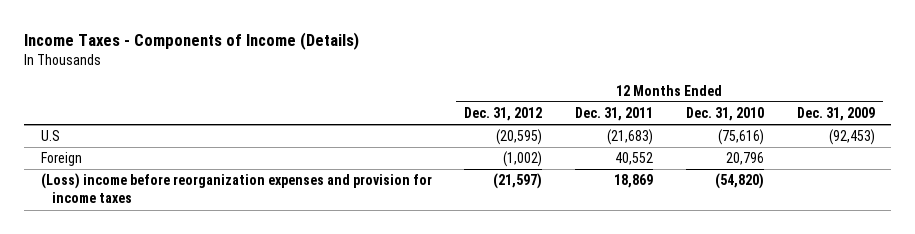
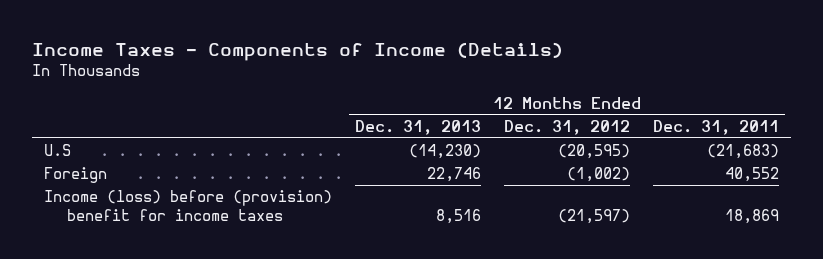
- | 12 Months Ended Dec. 31, 2012 | 12 Months Ended Dec. 31, 2011 | 12 Months Ended Dec. 31, 2010 | 12 Months Ended Dec. 31, 2009
+ | 12 Months Ended Dec. 31, 2013 | 12 Months Ended Dec. 31, 2012 | 12 Months Ended Dec. 31, 2011
- (Loss) income before reorganization expenses and provision for income taxes | (21,597) | 18,869 | (54,820) |
+ Income (loss) before (provision) benefit for income taxes | 8,516 | (21,597) | 18,869

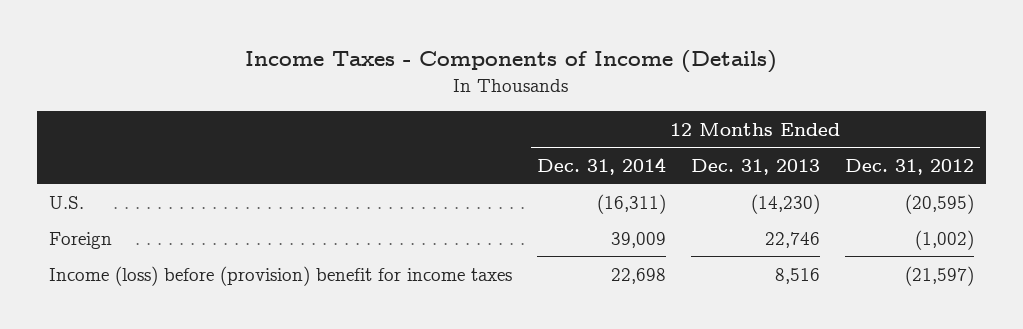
- | 12 Months Ended Dec. 31, 2013 | 12 Months Ended Dec. 31, 2012 | 12 Months Ended Dec. 31, 2011
+ | 12 Months Ended Dec. 31, 2014 | 12 Months Ended Dec. 31, 2013 | 12 Months Ended Dec. 31, 2012
- U.S | (14,230) | (20,595) | (21,683)
+ U.S. | (16,311) | (14,230) | (20,595)

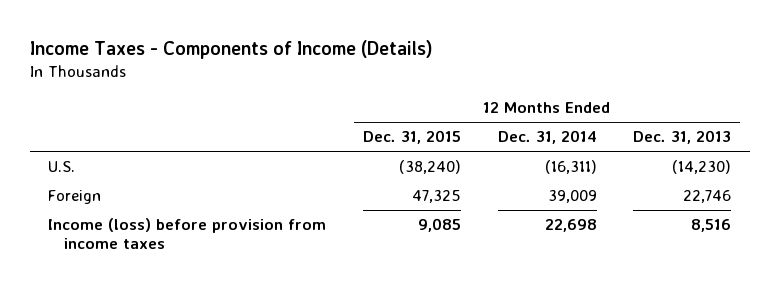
- | 12 Months Ended Dec. 31, 2014 | 12 Months Ended Dec. 31, 2013 | 12 Months Ended Dec. 31, 2012
+ | 12 Months Ended Dec. 31, 2015 | 12 Months Ended Dec. 31, 2014 | 12 Months Ended Dec. 31, 2013
- Income (loss) before (provision) benefit for income taxes | 22,698 | 8,516 | (21,597)
+ Income (loss) before provision from income taxes | 9,085 | 22,698 | 8,516

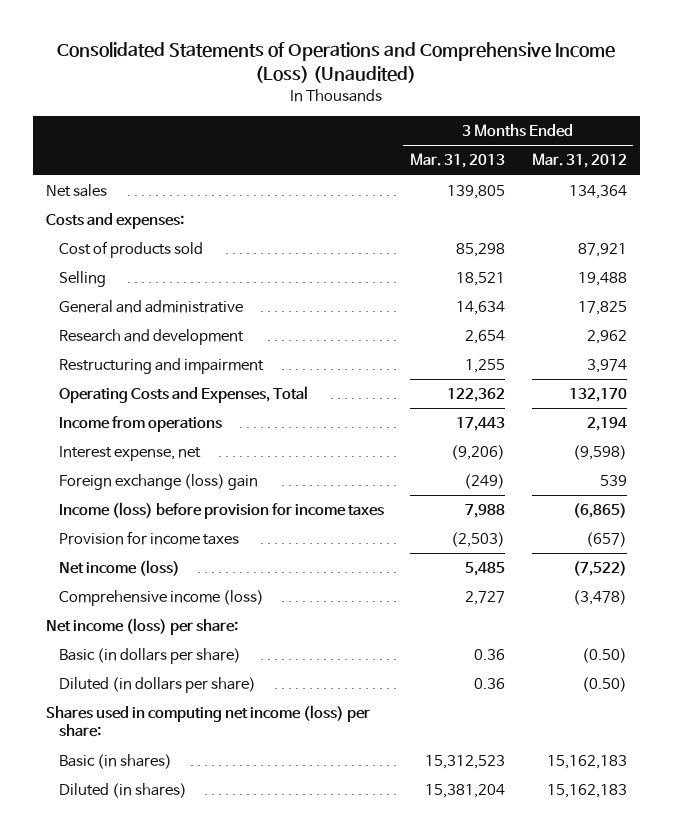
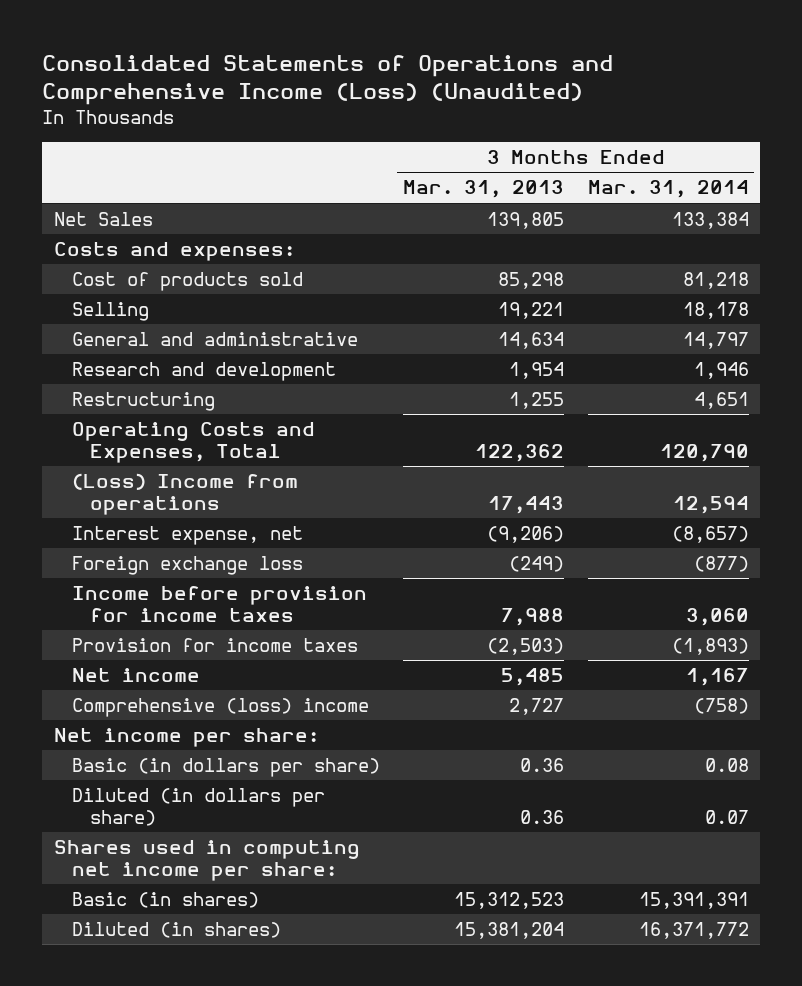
- | 3 Months Ended Mar. 31, 2013 | 3 Months Ended Mar. 31, 2012
+ | 3 Months Ended Mar. 31, 2013 | 3 Months Ended Mar. 31, 2014
- Net sales | 139,805 | 134,364
+ Net Sales | 139,805 | 133,384
- Selling | 18,521 | 19,488
+ Selling | 19,221 | 18,178
- Research and development | 2,654 | 2,962
- Restructuring and impairment | 1,255 | 3,974
+ Research and development | 1,954 | 1,946
+ Restructuring | 1,255 | 4,651
- Income from operations | 17,443 | 2,194
+ (Loss) Income from operations | 17,443 | 12,594
- Foreign exchange (loss) gain | (249) | 539
- Income (loss) before provision for income taxes | 7,988 | (6,865)
+ Foreign exchange loss | (249) | (877)
+ Income before provision for income taxes | 7,988 | 3,060
- Net income (loss) | 5,485 | (7,522)
- Comprehensive income (loss) | 2,727 | (3,478)
- Net income (loss) per share:
+ Net income | 5,485 | 1,167
+ Comprehensive (loss) income | 2,727 | (758)
+ Net income per share:
- Shares used in computing net income (loss) per share:
+ Shares used in computing net income per share:

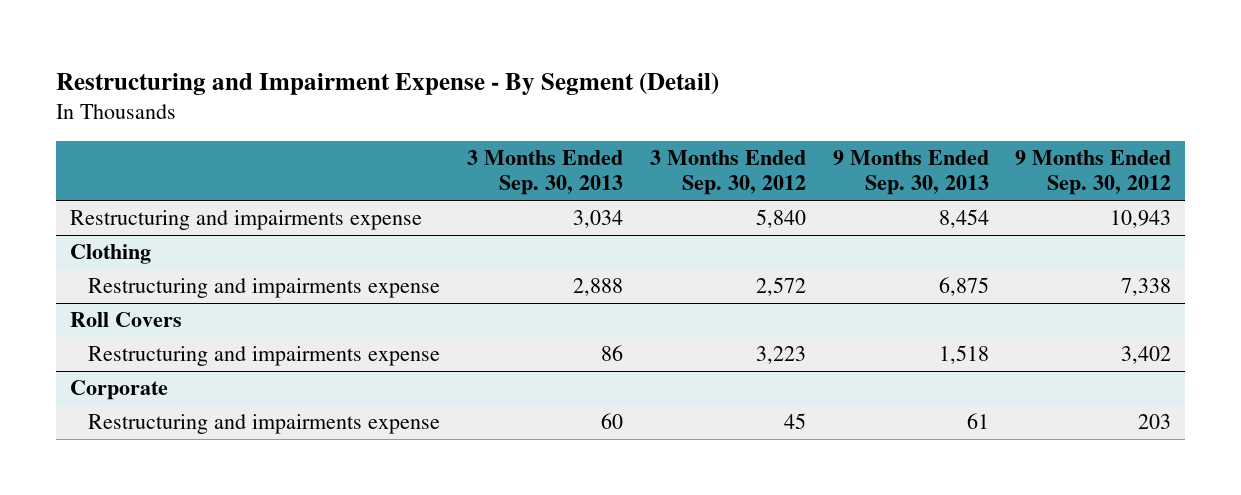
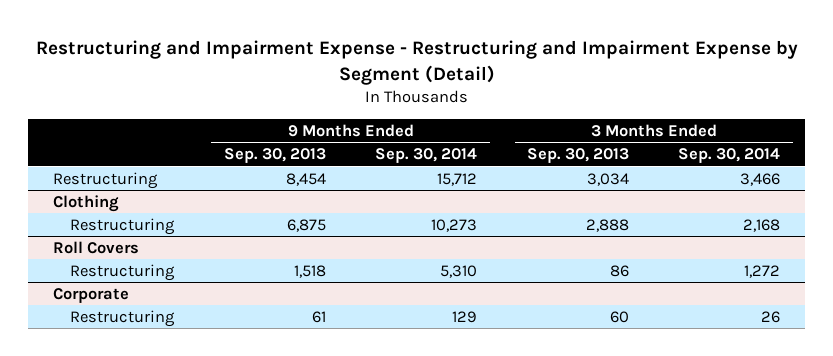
- Restructuring and Impairment Expense - By Segment (Detail)
+ Restructuring and Impairment Expense - Restructuring and Impairment Expense by Segment (Detail)
- | 3 Months Ended Sep. 30, 2013 | 3 Months Ended Sep. 30, 2012 | 9 Months Ended Sep. 30, 2013 | 9 Months Ended Sep. 30, 2012
+ | 9 Months Ended Sep. 30, 2013 | 9 Months Ended Sep. 30, 2014 | 3 Months Ended Sep. 30, 2013 | 3 Months Ended Sep. 30, 2014
- Restructuring and impairments expense | 3,034 | 5,840 | 8,454 | 10,943
+ Restructuring | 8,454 | 15,712 | 3,034 | 3,466
@ Clothing
- Restructuring and impairments expense | 2,888 | 2,572 | 6,875 | 7,338
+ Restructuring | 6,875 | 10,273 | 2,888 | 2,168
@ Roll Covers
- Restructuring and impairments expense | 86 | 3,223 | 1,518 | 3,402
+ Restructuring | 1,518 | 5,310 | 86 | 1,272
@ Corporate
- Restructuring and impairments expense | 60 | 45 | 61 | 203
+ Restructuring | 61 | 129 | 60 | 26

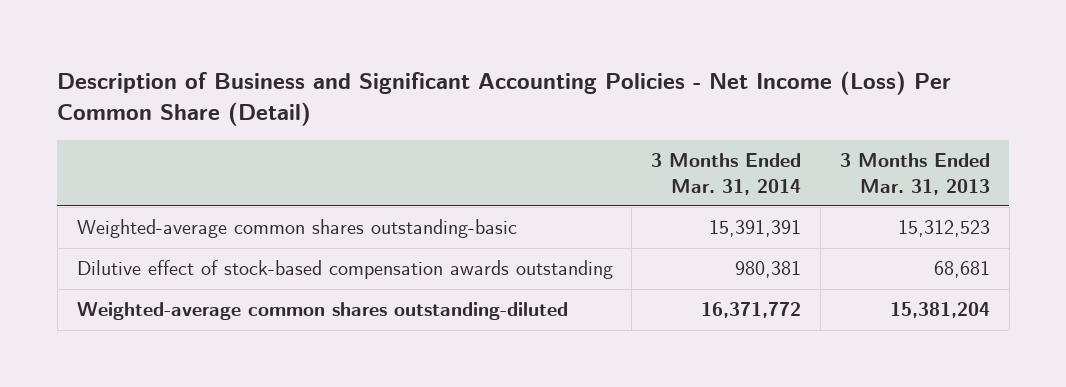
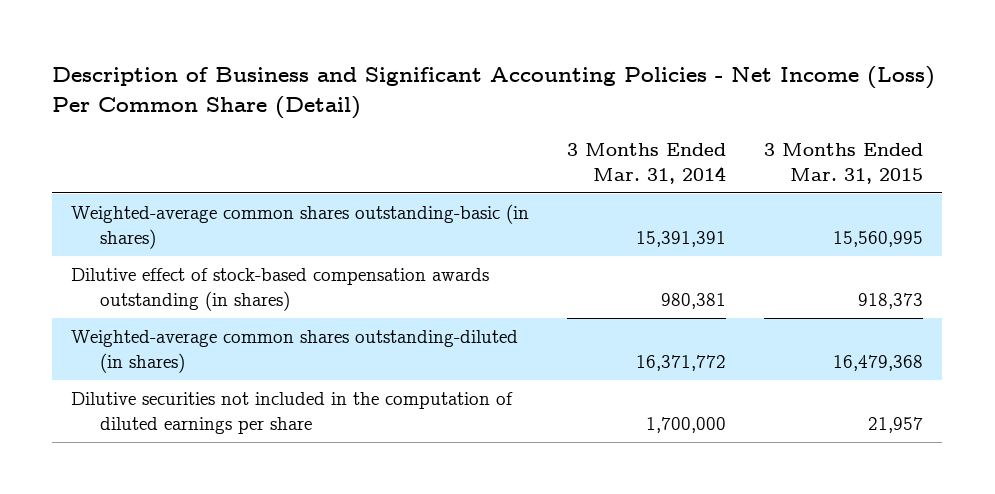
- | 3 Months Ended Mar. 31, 2014 | 3 Months Ended Mar. 31, 2013
+ | 3 Months Ended Mar. 31, 2014 | 3 Months Ended Mar. 31, 2015
- Weighted-average common shares outstanding-basic | 15,391,391 | 15,312,523
- Dilutive effect of stock-based compensation awards outstanding | 980,381 | 68,681
- Weighted-average common shares outstanding-diluted | 16,371,772 | 15,381,204
+ Weighted-average common shares outstanding-basic (in shares) | 15,391,391 | 15,560,995
+ Dilutive effect of stock-based compensation awards outstanding (in shares) | 980,381 | 918,373
+ Weighted-average common shares outstanding-diluted (in shares) | 16,371,772 | 16,479,368
+ Dilutive securities not included in the computation of diluted earnings per share | 1,700,000 | 21,957

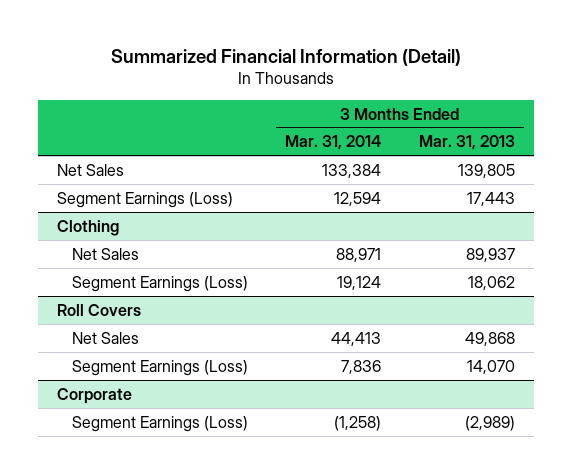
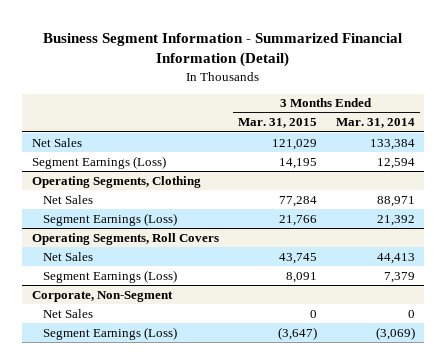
- Summarized Financial Information (Detail)
+ Business Segment Information - Summarized Financial Information (Detail)
- | 3 Months Ended Mar. 31, 2014 | 3 Months Ended Mar. 31, 2013
+ | 3 Months Ended Mar. 31, 2015 | 3 Months Ended Mar. 31, 2014
- Clothing
+ Operating Segments, Clothing
- Segment Earnings (Loss) | 19,124 | 18,062
- Roll Covers
+ Segment Earnings (Loss) | 21,766 | 21,392
+ Operating Segments, Roll Covers
- Segment Earnings (Loss) | 7,836 | 14,070
- Corporate
- Segment Earnings (Loss) | (1,258) | (2,989)
+ Segment Earnings (Loss) | 8,091 | 7,379
+ Corporate, Non-Segment
+ Net Sales | 0 | 0
+ Segment Earnings (Loss) | (3,647) | (3,069)

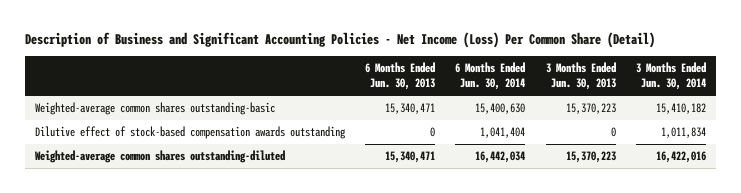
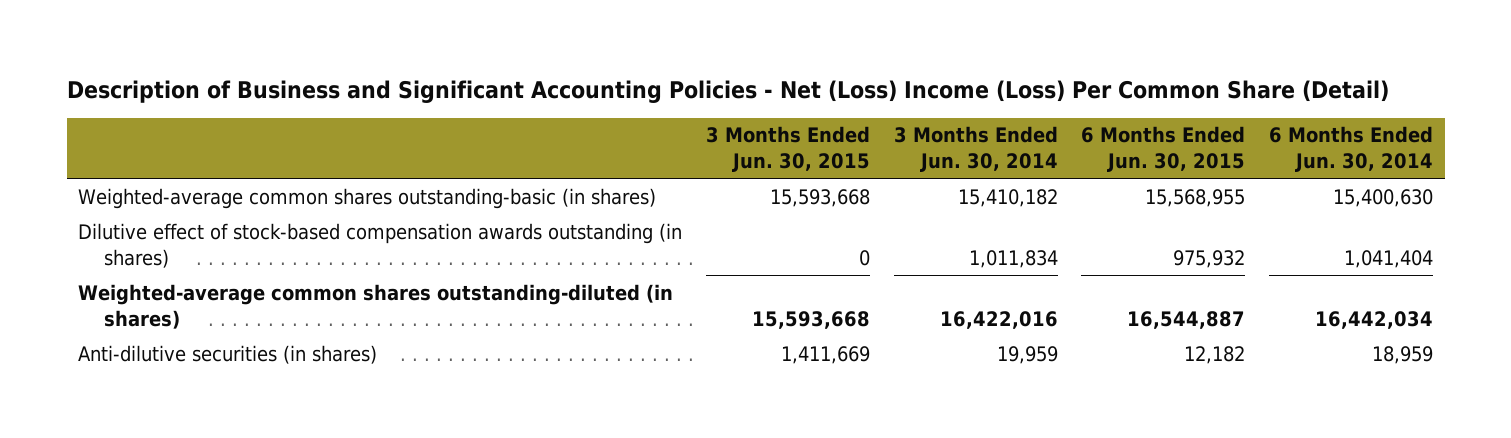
- Description of Business and Significant Accounting Policies - Net Income (Loss) Per Common Share (Detail)
+ Description of Business and Significant Accounting Policies - Net (Loss) Income (Loss) Per Common Share (Detail)
- | 6 Months Ended Jun. 30, 2013 | 6 Months Ended Jun. 30, 2014 | 3 Months Ended Jun. 30, 2013 | 3 Months Ended Jun. 30, 2014
+ | 3 Months Ended Jun. 30, 2015 | 3 Months Ended Jun. 30, 2014 | 6 Months Ended Jun. 30, 2015 | 6 Months Ended Jun. 30, 2014
- Weighted-average common shares outstanding-basic | 15,340,471 | 15,400,630 | 15,370,223 | 15,410,182
- Dilutive effect of stock-based compensation awards outstanding | 0 | 1,041,404 | 0 | 1,011,834
- Weighted-average common shares outstanding-diluted | 15,340,471 | 16,442,034 | 15,370,223 | 16,422,016
+ Weighted-average common shares outstanding-basic (in shares) | 15,593,668 | 15,410,182 | 15,568,955 | 15,400,630
+ Dilutive effect of stock-based compensation awards outstanding (in shares) | 0 | 1,011,834 | 975,932 | 1,041,404
+ Weighted-average common shares outstanding-diluted (in shares) | 15,593,668 | 16,422,016 | 16,544,887 | 16,442,034
+ Anti-dilutive securities (in shares) | 1,411,669 | 19,959 | 12,182 | 18,959

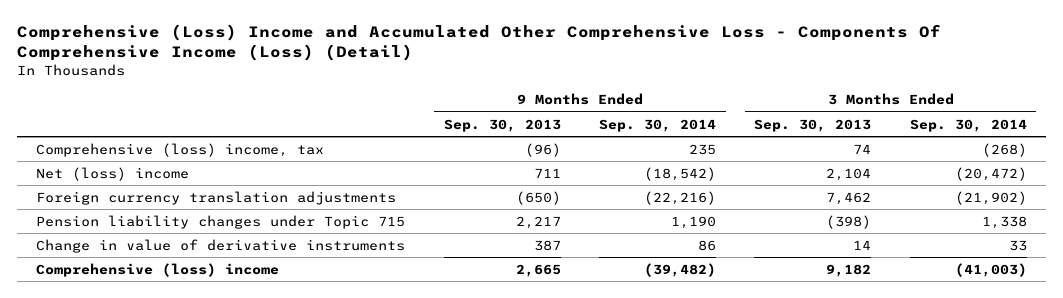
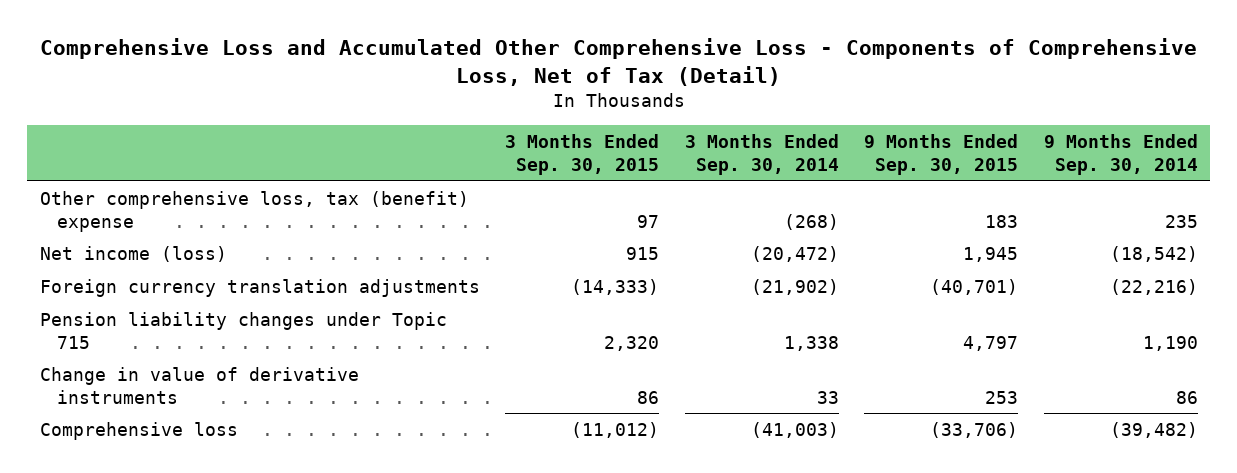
- Comprehensive (Loss) Income and Accumulated Other Comprehensive Loss - Components Of Comprehensive Income (Loss) (Detail)
+ Comprehensive Loss and Accumulated Other Comprehensive Loss - Components of Comprehensive Loss, Net of Tax (Detail)
- | 9 Months Ended Sep. 30, 2013 | 9 Months Ended Sep. 30, 2014 | 3 Months Ended Sep. 30, 2013 | 3 Months Ended Sep. 30, 2014
+ | 3 Months Ended Sep. 30, 2015 | 3 Months Ended Sep. 30, 2014 | 9 Months Ended Sep. 30, 2015 | 9 Months Ended Sep. 30, 2014
- Comprehensive (loss) income, tax | (96) | 235 | 74 | (268)
- Net (loss) income | 711 | (18,542) | 2,104 | (20,472)
+ Other comprehensive loss, tax (benefit) expense | 97 | (268) | 183 | 235
+ Net income (loss) | 915 | (20,472) | 1,945 | (18,542)
- Comprehensive (loss) income | 2,665 | (39,482) | 9,182 | (41,003)
+ Comprehensive loss | (11,012) | (41,003) | (33,706) | (39,482)

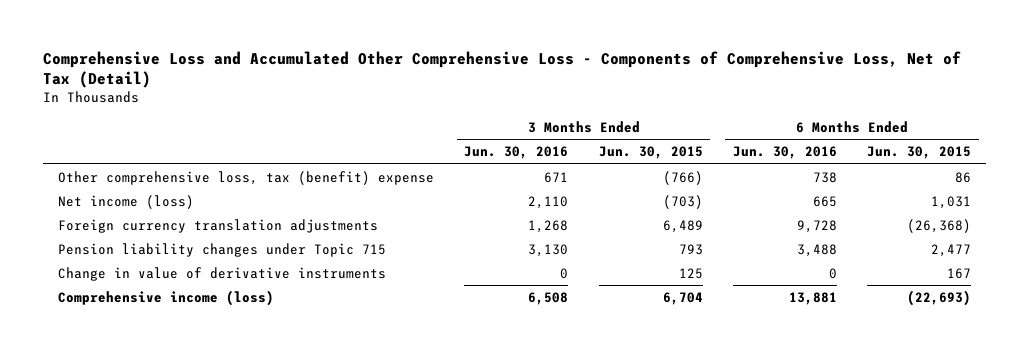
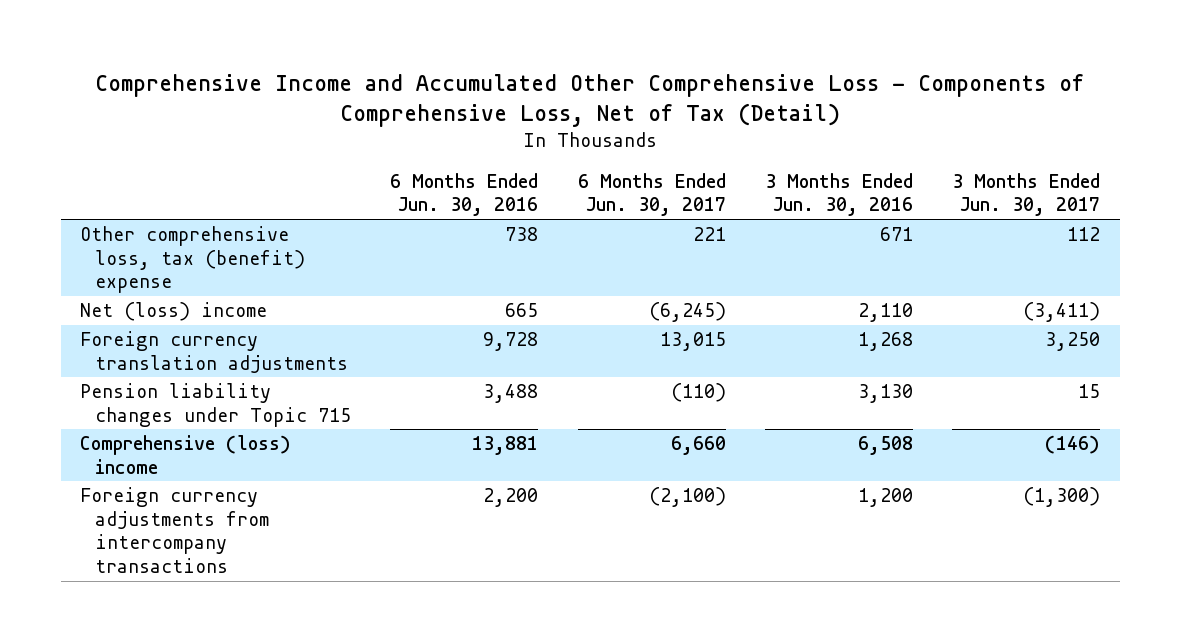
- Comprehensive Loss and Accumulated Other Comprehensive Loss - Components of Comprehensive Loss, Net of Tax (Detail)
+ Comprehensive Income and Accumulated Other Comprehensive Loss - Components of Comprehensive Loss, Net of Tax (Detail)
- | 3 Months Ended Jun. 30, 2016 | 3 Months Ended Jun. 30, 2015 | 6 Months Ended Jun. 30, 2016 | 6 Months Ended Jun. 30, 2015
+ | 6 Months Ended Jun. 30, 2016 | 6 Months Ended Jun. 30, 2017 | 3 Months Ended Jun. 30, 2016 | 3 Months Ended Jun. 30, 2017
- Net income (loss) | 2,110 | (703) | 665 | 1,031
+ Net (loss) income | 665 | (6,245) | 2,110 | (3,411)
- Change in value of derivative instruments | 0 | 125 | 0 | 167
- Comprehensive income (loss) | 6,508 | 6,704 | 13,881 | (22,693)
+ Comprehensive (loss) income | 13,881 | 6,660 | 6,508 | (146)
+ Foreign currency adjustments from intercompany transactions | 2,200 | (2,100) | 1,200 | (1,300)

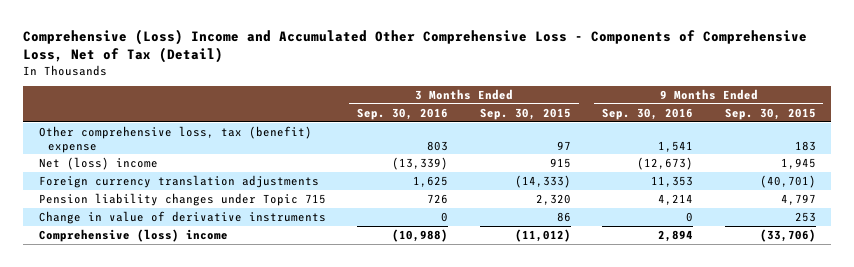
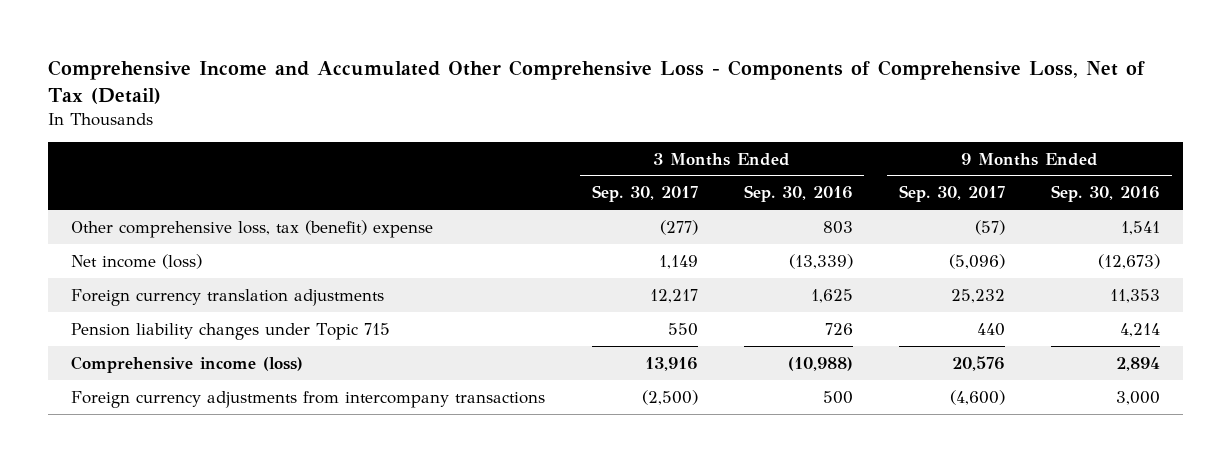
- Comprehensive (Loss) Income and Accumulated Other Comprehensive Loss - Components of Comprehensive Loss, Net of Tax (Detail)
+ Comprehensive Income and Accumulated Other Comprehensive Loss - Components of Comprehensive Loss, Net of Tax (Detail)
- | 3 Months Ended Sep. 30, 2016 | 3 Months Ended Sep. 30, 2015 | 9 Months Ended Sep. 30, 2016 | 9 Months Ended Sep. 30, 2015
+ | 3 Months Ended Sep. 30, 2017 | 3 Months Ended Sep. 30, 2016 | 9 Months Ended Sep. 30, 2017 | 9 Months Ended Sep. 30, 2016
- Net (loss) income | (13,339) | 915 | (12,673) | 1,945
+ Net income (loss) | 1,149 | (13,339) | (5,096) | (12,673)
- Change in value of derivative instruments | 0 | 86 | 0 | 253
- Comprehensive (loss) income | (10,988) | (11,012) | 2,894 | (33,706)
+ Comprehensive income (loss) | 13,916 | (10,988) | 20,576 | 2,894
+ Foreign currency adjustments from intercompany transactions | (2,500) | 500 | (4,600) | 3,000

